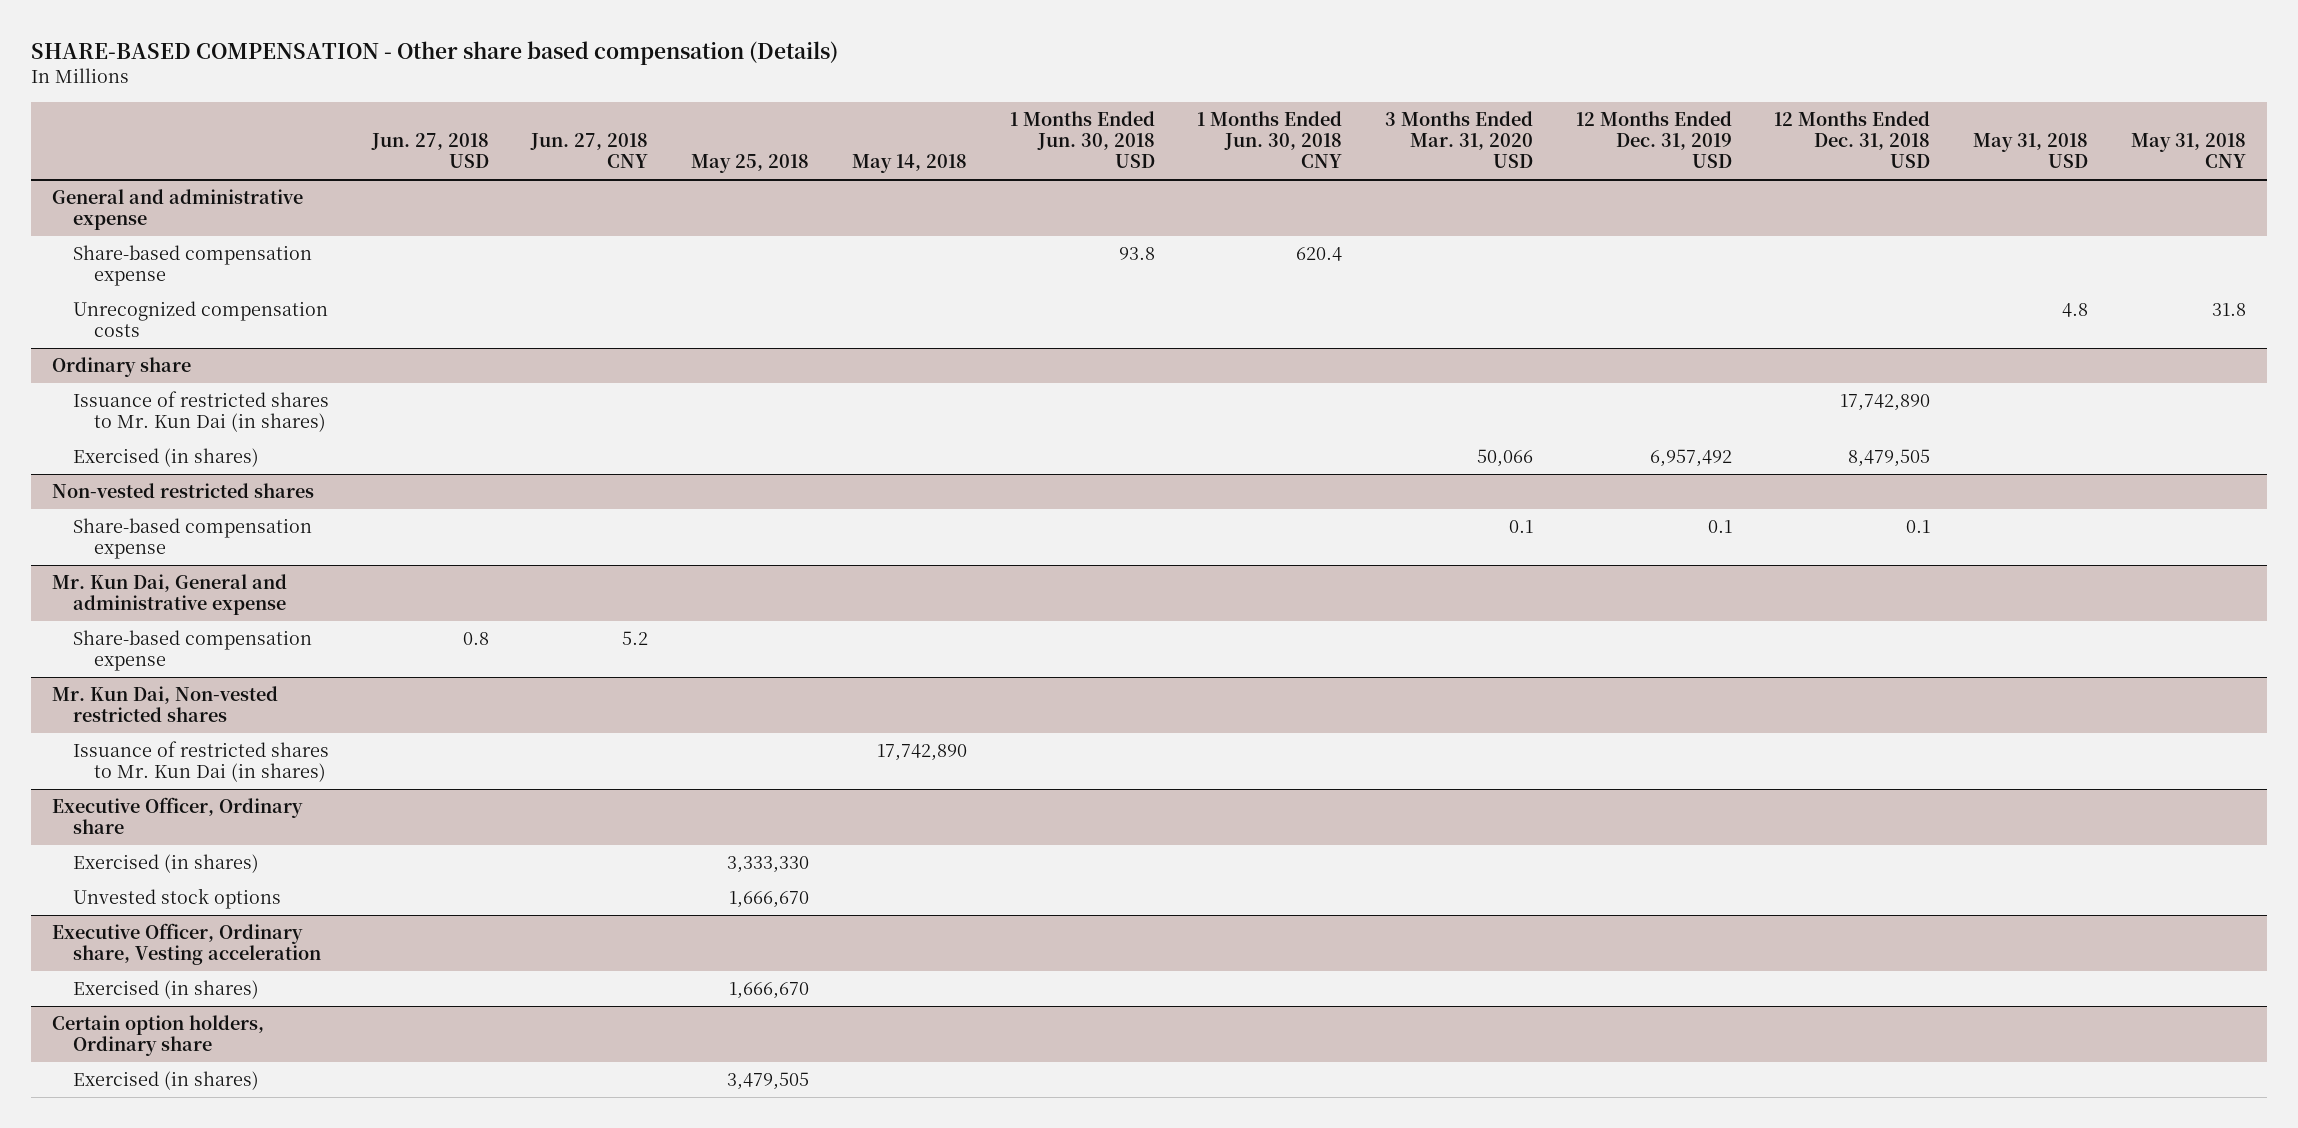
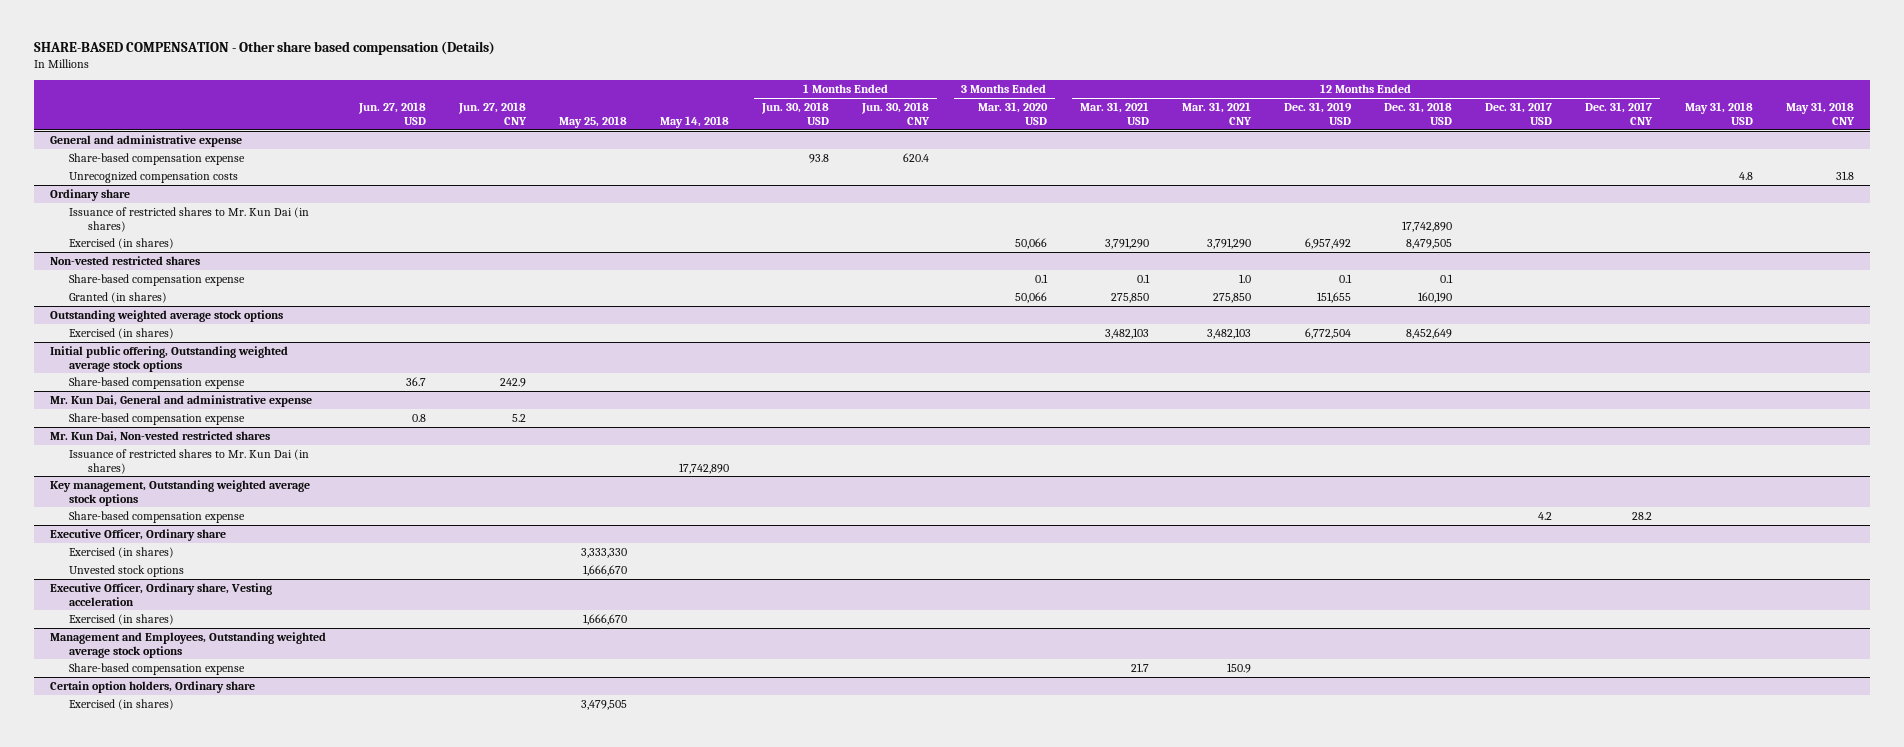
- | Jun. 27, 2018 USD | Jun. 27, 2018 CNY | May 25, 2018 | May 14, 2018 | 1 Months Ended Jun. 30, 2018 USD | 1 Months Ended Jun. 30, 2018 CNY | 3 Months Ended Mar. 31, 2020 USD | 12 Months Ended Dec. 31, 2019 USD | 12 Months Ended Dec. 31, 2018 USD | May 31, 2018 USD | May 31, 2018 CNY
+ | Jun. 27, 2018 USD | Jun. 27, 2018 CNY | May 25, 2018 | May 14, 2018 | 1 Months Ended Jun. 30, 2018 USD | 1 Months Ended Jun. 30, 2018 CNY | 3 Months Ended Mar. 31, 2020 USD | 12 Months Ended Mar. 31, 2021 USD | 12 Months Ended Mar. 31, 2021 CNY | 12 Months Ended Dec. 31, 2019 USD | 12 Months Ended Dec. 31, 2018 USD | 12 Months Ended Dec. 31, 2017 USD | 12 Months Ended Dec. 31, 2017 CNY | May 31, 2018 USD | May 31, 2018 CNY
@ Non-vested restricted shares
+ Granted (in shares) | | | | | | | 50,066 | 275,850 | 275,850 | 151,655 | 160,190 | | | |
+ Outstanding weighted average stock options
+ Exercised (in shares) | | | | | | | | 3,482,103 | 3,482,103 | 6,772,504 | 8,452,649 | | | |
+ Initial public offering, Outstanding weighted average stock options
+ Share-based compensation expense | 36.7 | 242.9 | | | | | | | | | | | | |
+ Key management, Outstanding weighted average stock options
+ Share-based compensation expense | | | | | | | | | | | | 4.2 | 28.2 | |
+ Management and Employees, Outstanding weighted average stock options
+ Share-based compensation expense | | | | | | | | 21.7 | 150.9 | | | | | |

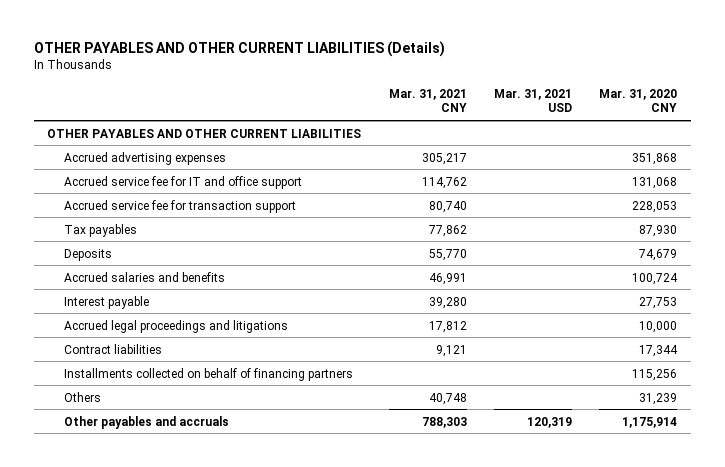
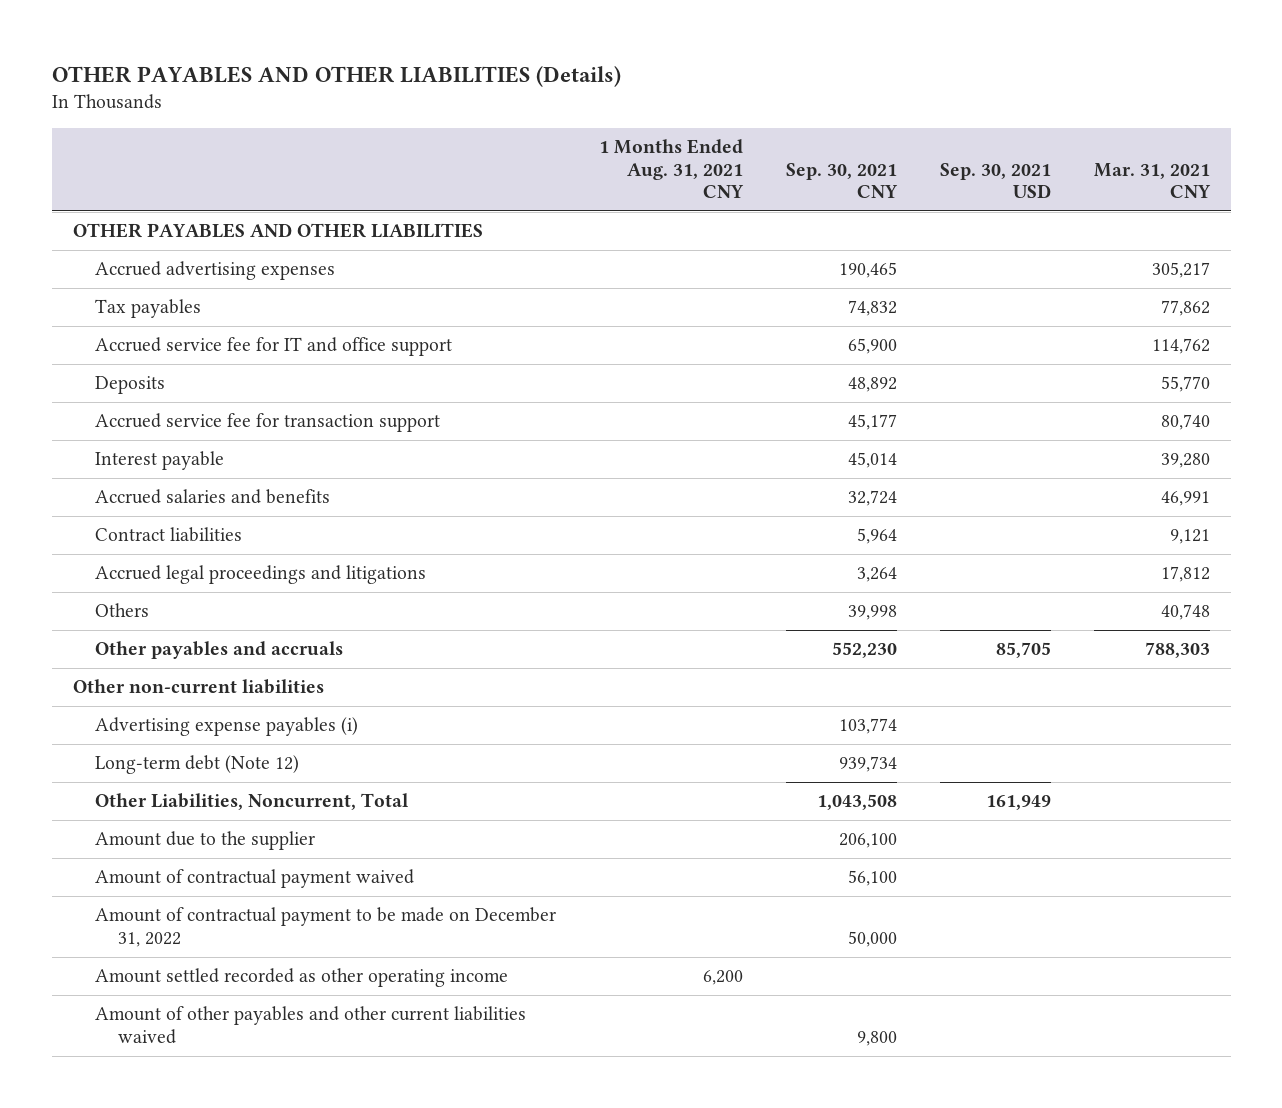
- OTHER PAYABLES AND OTHER CURRENT LIABILITIES (Details)
+ OTHER PAYABLES AND OTHER LIABILITIES (Details)
- | Mar. 31, 2021 CNY | Mar. 31, 2021 USD | Mar. 31, 2020 CNY
+ | 1 Months Ended Aug. 31, 2021 CNY | Sep. 30, 2021 CNY | Sep. 30, 2021 USD | Mar. 31, 2021 CNY
- OTHER PAYABLES AND OTHER CURRENT LIABILITIES
+ OTHER PAYABLES AND OTHER LIABILITIES
moved down: Accrued service fee for IT and office support | | 65,900 | | 114,762
moved down: Accrued service fee for transaction support | | 45,177 | | 80,740
moved down: Accrued salaries and benefits | | 32,724 | | 46,991
- Installments collected on behalf of financing partners | | | 115,256
moved down: Accrued legal proceedings and litigations | | 3,264 | | 17,812
+ Other non-current liabilities
+ Advertising expense payables (i) | | 103,774 | |
+ Long-term debt (Note 12) | | 939,734 | |
+ Other Liabilities, Noncurrent, Total | | 1,043,508 | 161,949 |
+ Amount due to the supplier | | 206,100 | |
+ Amount of contractual payment waived | | 56,100 | |
+ Amount of contractual payment to be made on December 31, 2022 | | 50,000 | |
+ Amount settled recorded as other operating income | 6,200 | | |
+ Amount of other payables and other current liabilities waived | | 9,800 | |

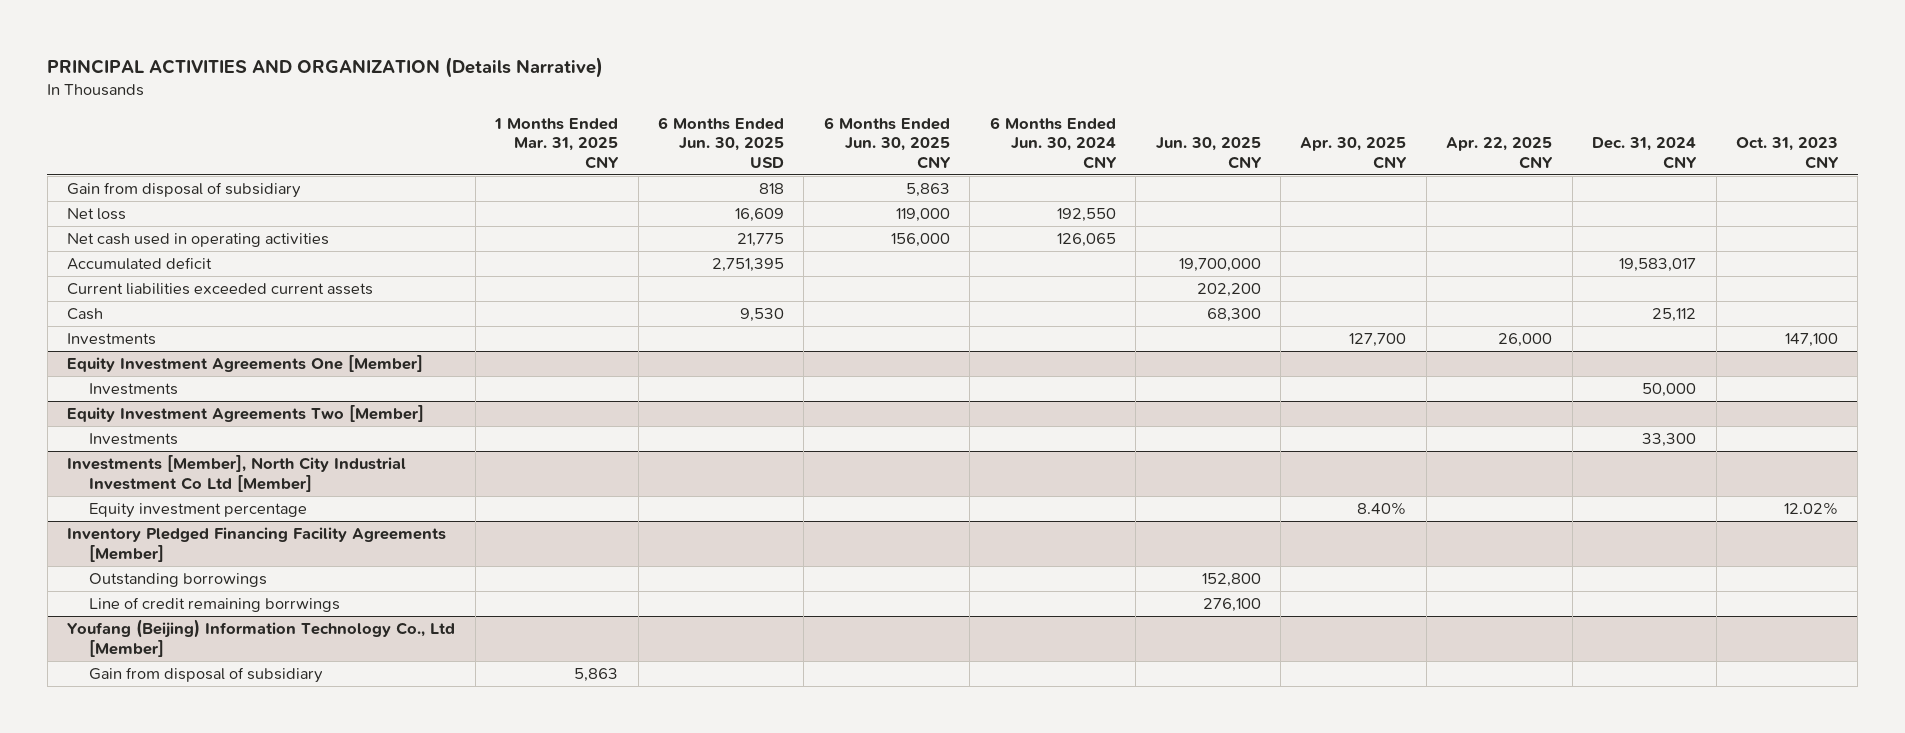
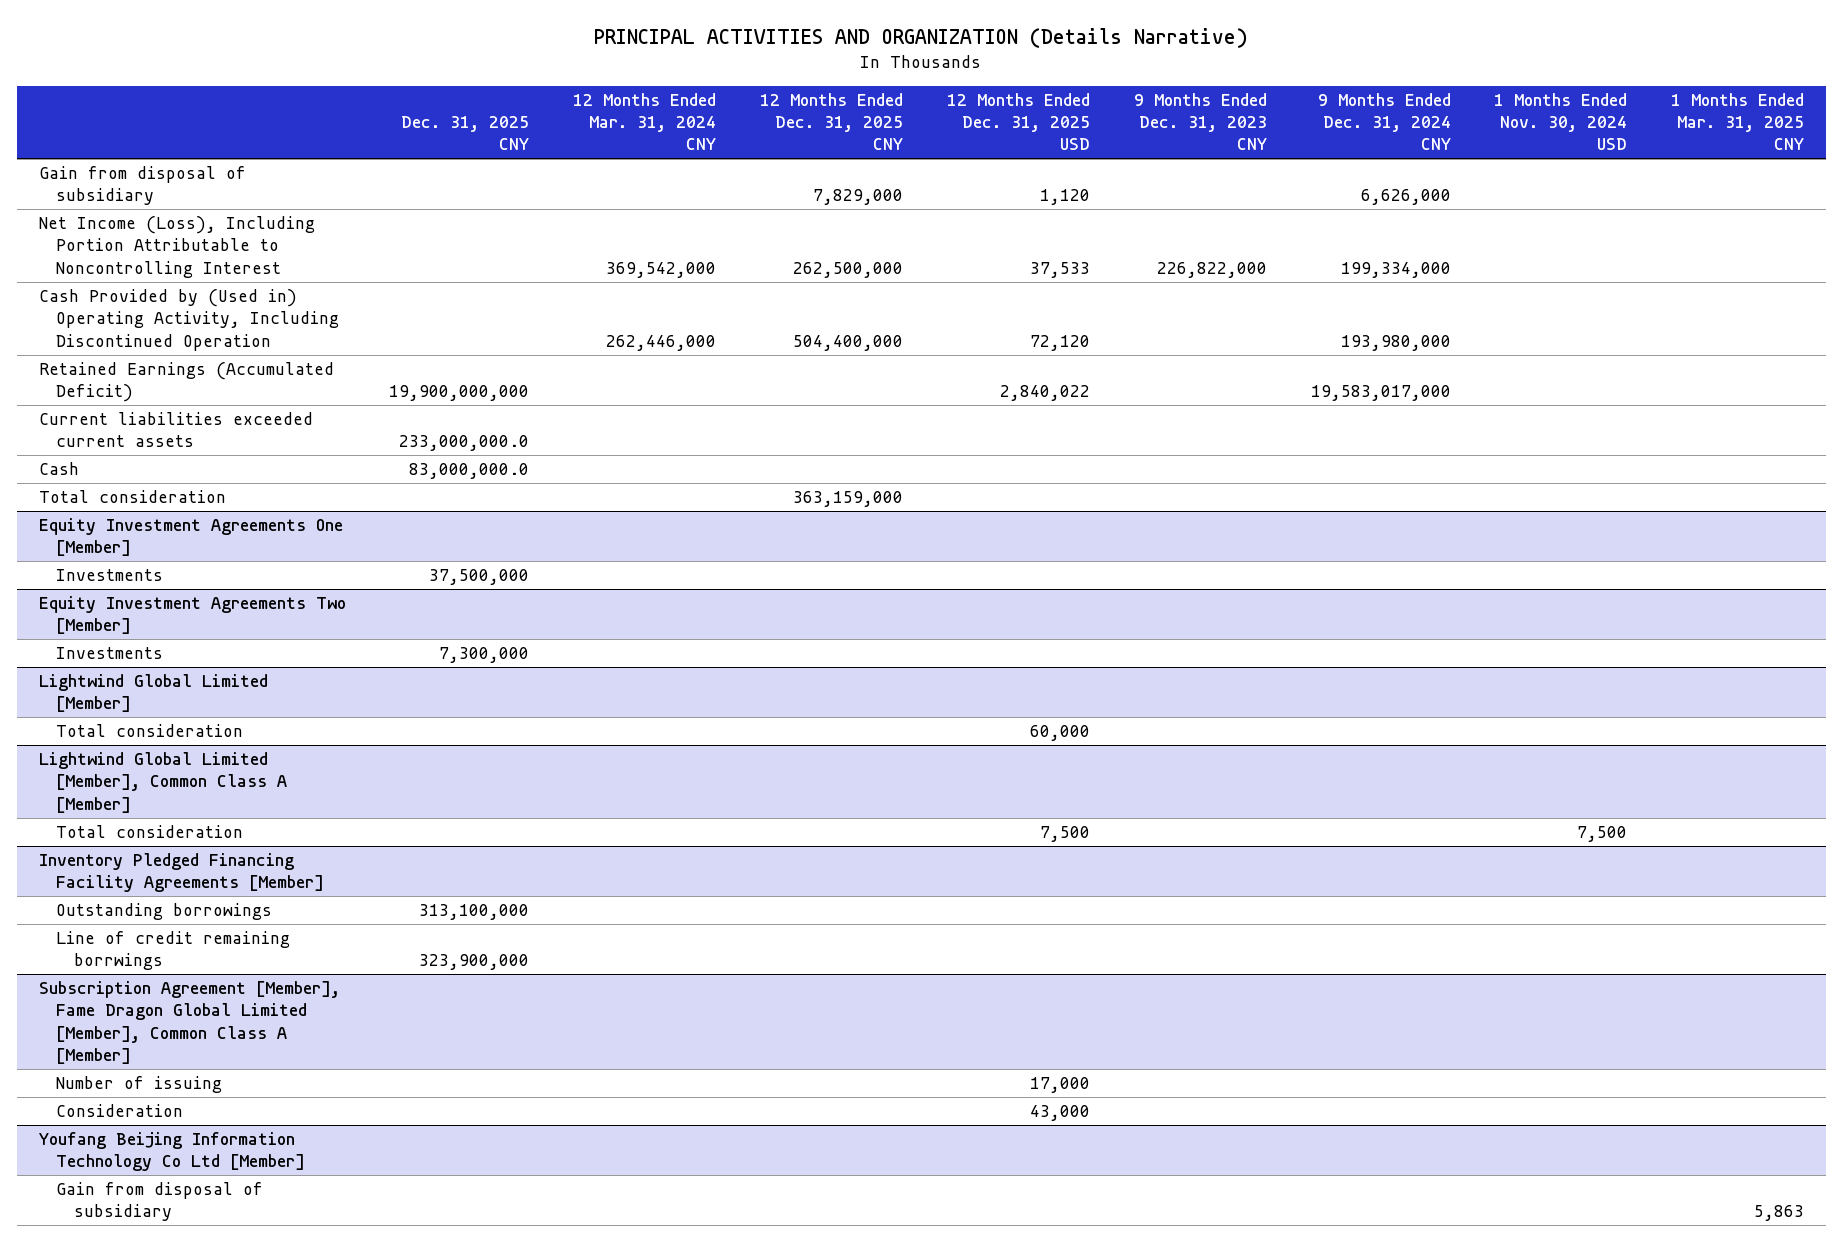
- | 1 Months Ended Mar. 31, 2025 CNY | 6 Months Ended Jun. 30, 2025 USD | 6 Months Ended Jun. 30, 2025 CNY | 6 Months Ended Jun. 30, 2024 CNY | Jun. 30, 2025 CNY | Apr. 30, 2025 CNY | Apr. 22, 2025 CNY | Dec. 31, 2024 CNY | Oct. 31, 2023 CNY
+ | Dec. 31, 2025 CNY | 12 Months Ended Mar. 31, 2024 CNY | 12 Months Ended Dec. 31, 2025 CNY | 12 Months Ended Dec. 31, 2025 USD | 9 Months Ended Dec. 31, 2023 CNY | 9 Months Ended Dec. 31, 2024 CNY | 1 Months Ended Nov. 30, 2024 USD | 1 Months Ended Mar. 31, 2025 CNY
- Net loss | | 16,609 | 119,000 | 192,550 | | | | |
- Net cash used in operating activities | | 21,775 | 156,000 | 126,065 | | | | |
- Accumulated deficit | | 2,751,395 | | | 19,700,000 | | | 19,583,017 |
+ Net Income (Loss), Including Portion Attributable to Noncontrolling Interest | | 369,542,000 | 262,500,000 | 37,533 | 226,822,000 | 199,334,000 | |
+ Cash Provided by (Used in) Operating Activity, Including Discontinued Operation | | 262,446,000 | 504,400,000 | 72,120 | | 193,980,000 | |
+ Retained Earnings (Accumulated Deficit) | 19,900,000,000 | | | 2,840,022 | | 19,583,017,000 | |
- Investments | | | | | | 127,700 | 26,000 | | 147,100
+ Total consideration | | | 363,159,000 | | | | |
- Investments [Member], North City Industrial Investment Co Ltd [Member]
- Equity investment percentage | | | | | | 8.40% | | | 12.02%
+ Lightwind Global Limited [Member]
+ Total consideration | | | | 60,000 | | | |
+ Lightwind Global Limited [Member], Common Class A [Member]
+ Total consideration | | | | 7,500 | | | 7,500 |
- Youfang (Beijing) Information Technology Co., Ltd [Member]
+ Subscription Agreement [Member], Fame Dragon Global Limited [Member], Common Class A [Member]
+ Number of issuing | | | | 17,000 | | | |
+ Consideration | | | | 43,000 | | | |
+ Youfang Beijing Information Technology Co Ltd [Member]

